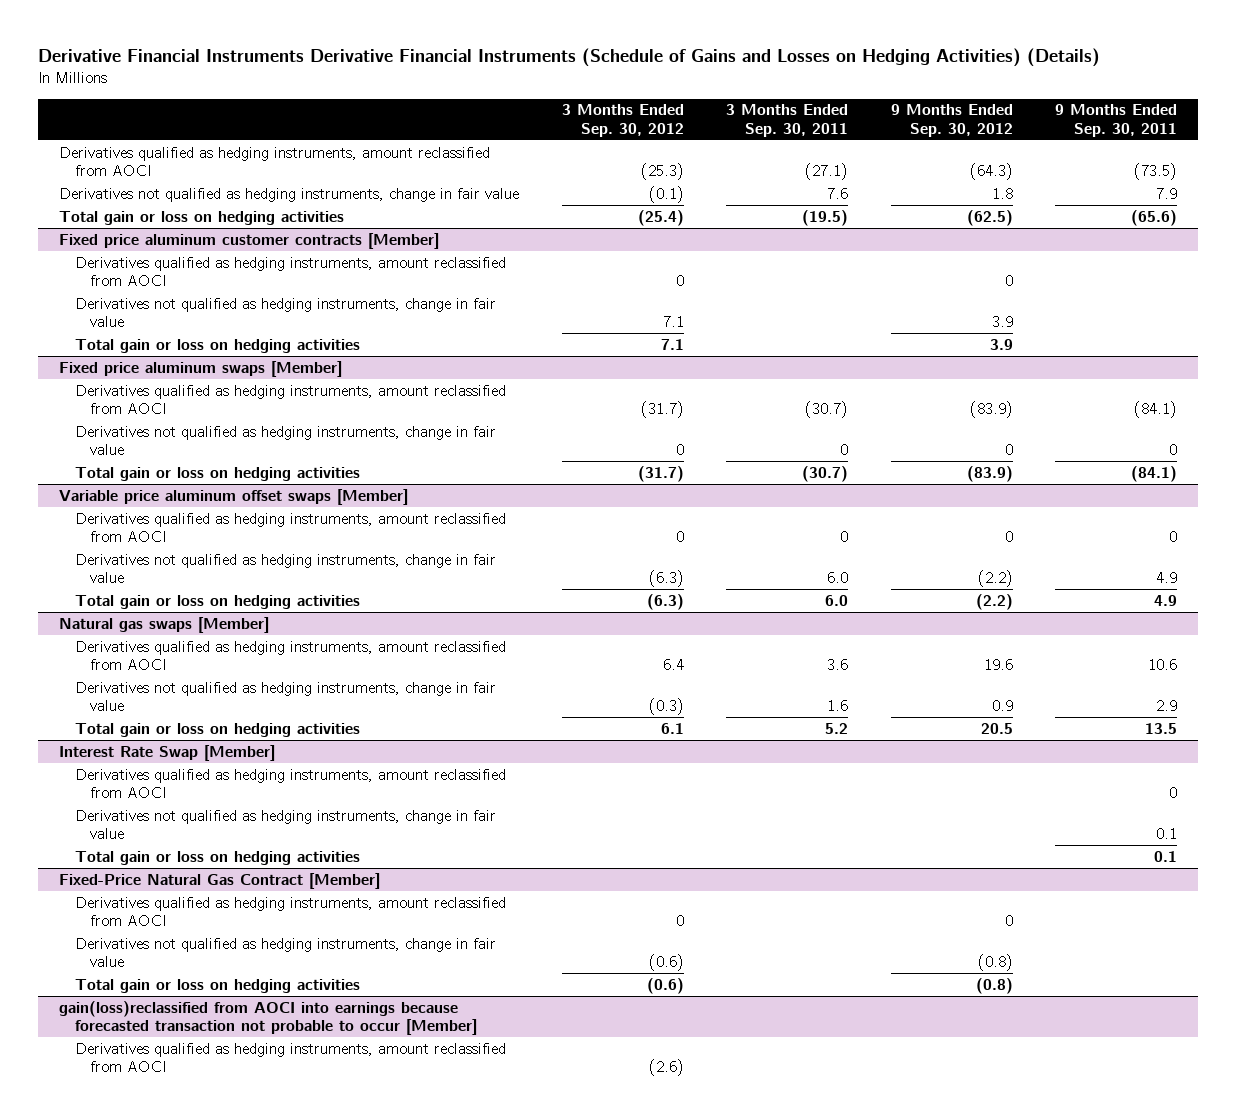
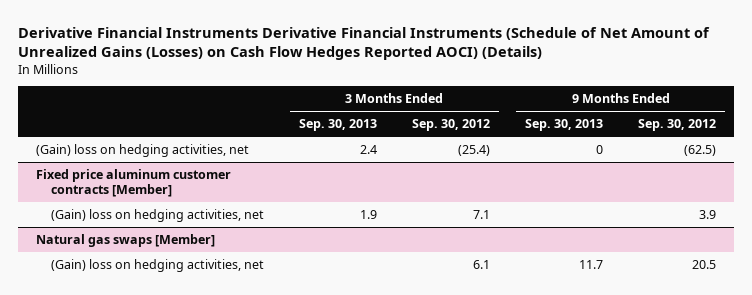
- Derivative Financial Instruments Derivative Financial Instruments (Schedule of Gains and Losses on Hedging Activities) (Details)
+ Derivative Financial Instruments Derivative Financial Instruments (Schedule of Net Amount of Unrealized Gains (Losses) on Cash Flow Hedges Reported AOCI) (Details)
- | 3 Months Ended Sep. 30, 2012 | 3 Months Ended Sep. 30, 2011 | 9 Months Ended Sep. 30, 2012 | 9 Months Ended Sep. 30, 2011
+ | 3 Months Ended Sep. 30, 2013 | 3 Months Ended Sep. 30, 2012 | 9 Months Ended Sep. 30, 2013 | 9 Months Ended Sep. 30, 2012
- Derivatives qualified as hedging instruments, amount reclassified from AOCI | (25.3) | (27.1) | (64.3) | (73.5)
- Derivatives not qualified as hedging instruments, change in fair value | (0.1) | 7.6 | 1.8 | 7.9
- Total gain or loss on hedging activities | (25.4) | (19.5) | (62.5) | (65.6)
+ (Gain) loss on hedging activities, net | 2.4 | (25.4) | 0 | (62.5)
@ Fixed price aluminum customer contracts [Member]
- Derivatives qualified as hedging instruments, amount reclassified from AOCI | 0 | | 0 |
- Derivatives not qualified as hedging instruments, change in fair value | 7.1 | | 3.9 |
- Total gain or loss on hedging activities | 7.1 | | 3.9 |
- Fixed price aluminum swaps [Member]
- Derivatives qualified as hedging instruments, amount reclassified from AOCI | (31.7) | (30.7) | (83.9) | (84.1)
- Derivatives not qualified as hedging instruments, change in fair value | 0 | 0 | 0 | 0
- Total gain or loss on hedging activities | (31.7) | (30.7) | (83.9) | (84.1)
- Variable price aluminum offset swaps [Member]
- Derivatives qualified as hedging instruments, amount reclassified from AOCI | 0 | 0 | 0 | 0
- Derivatives not qualified as hedging instruments, change in fair value | (6.3) | 6.0 | (2.2) | 4.9
- Total gain or loss on hedging activities | (6.3) | 6.0 | (2.2) | 4.9
@ Fixed price aluminum customer contracts [Member]
+ (Gain) loss on hedging activities, net | 1.9 | 7.1 | | 3.9
@ Natural gas swaps [Member]
- Derivatives qualified as hedging instruments, amount reclassified from AOCI | 6.4 | 3.6 | 19.6 | 10.6
- Derivatives not qualified as hedging instruments, change in fair value | (0.3) | 1.6 | 0.9 | 2.9
- Total gain or loss on hedging activities | 6.1 | 5.2 | 20.5 | 13.5
- Interest Rate Swap [Member]
- Derivatives qualified as hedging instruments, amount reclassified from AOCI | | | | 0
- Derivatives not qualified as hedging instruments, change in fair value | | | | 0.1
- Total gain or loss on hedging activities | | | | 0.1
- Fixed-Price Natural Gas Contract [Member]
- Derivatives qualified as hedging instruments, amount reclassified from AOCI | 0 | | 0 |
- Derivatives not qualified as hedging instruments, change in fair value | (0.6) | | (0.8) |
- Total gain or loss on hedging activities | (0.6) | | (0.8) |
- gain(loss)reclassified from AOCI into earnings because forecasted transaction not probable to occur [Member]
- Derivatives qualified as hedging instruments, amount reclassified from AOCI | (2.6) | | |
@ Natural gas swaps [Member]
+ (Gain) loss on hedging activities, net | | 6.1 | 11.7 | 20.5

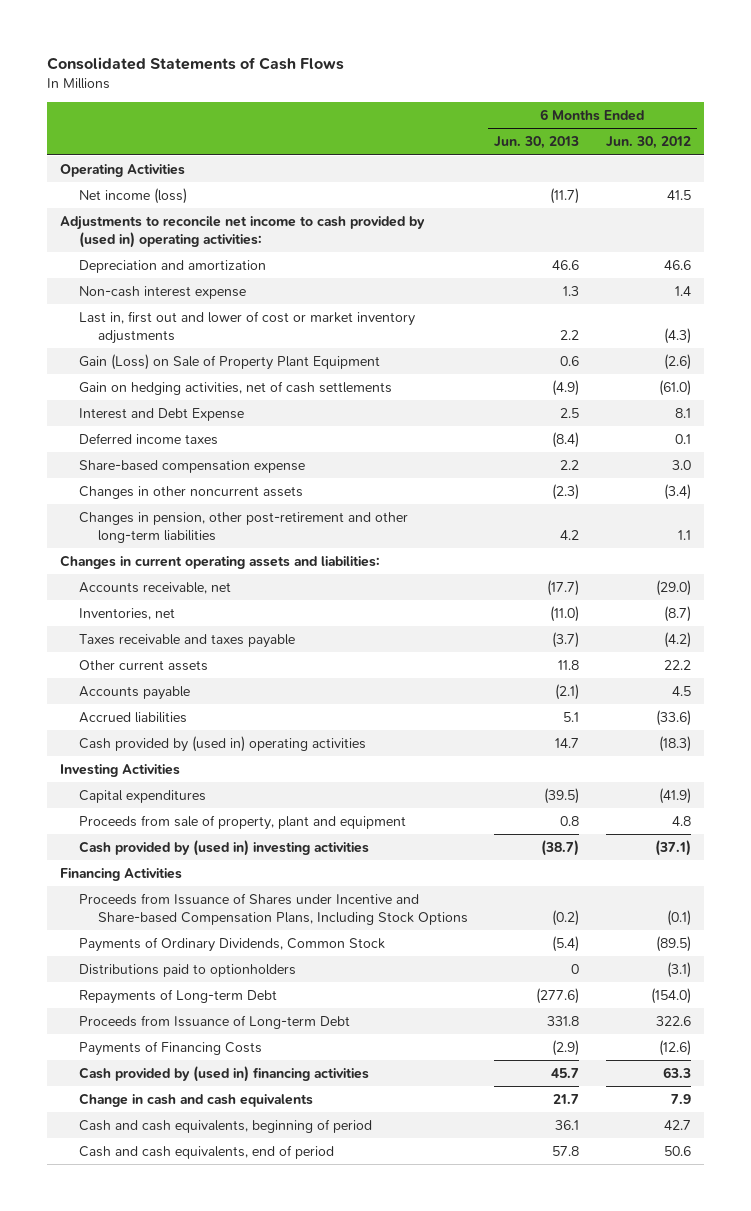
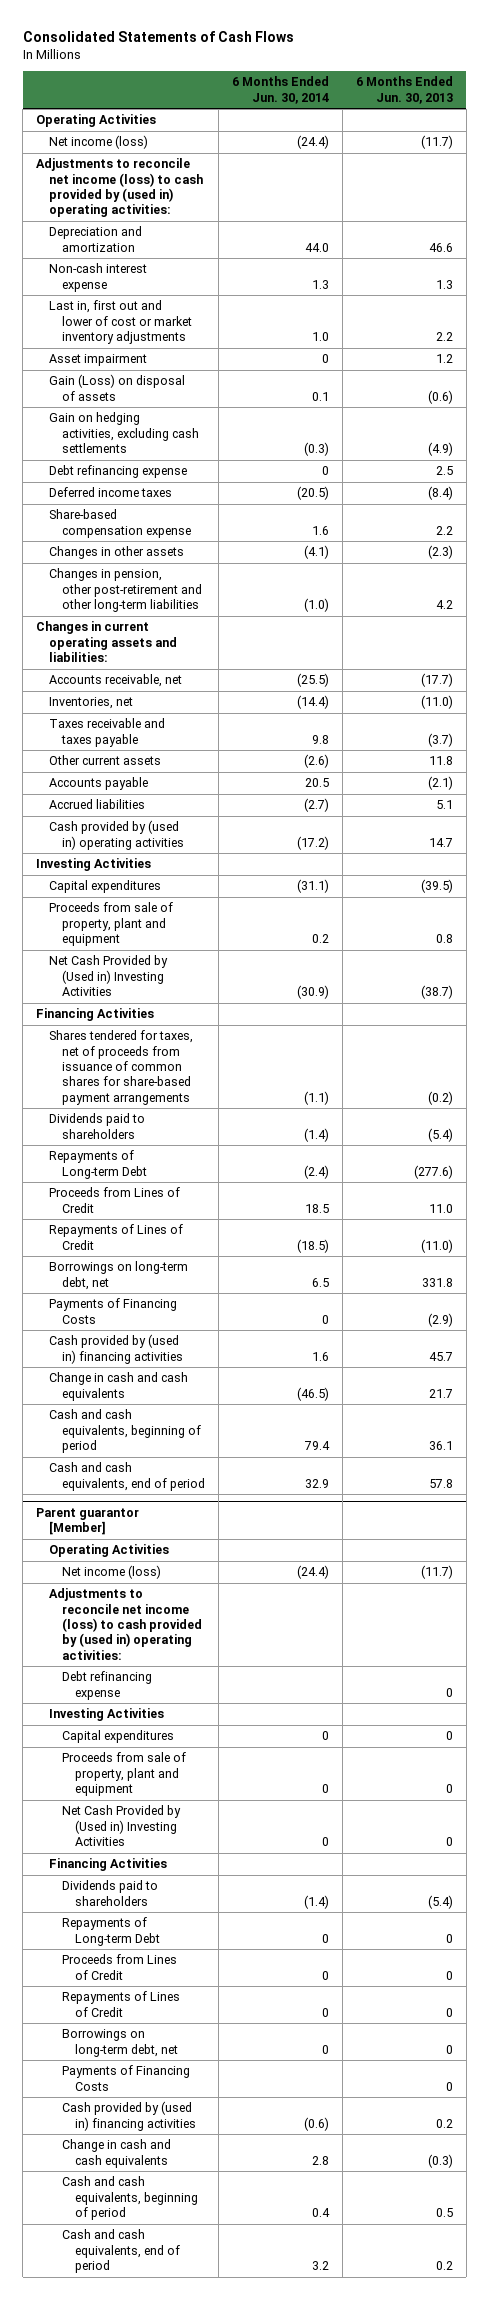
- | 6 Months Ended Jun. 30, 2013 | 6 Months Ended Jun. 30, 2012
+ | 6 Months Ended Jun. 30, 2014 | 6 Months Ended Jun. 30, 2013
- Adjustments to reconcile net income to cash provided by (used in) operating activities:
+ Adjustments to reconcile net income (loss) to cash provided by (used in) operating activities:
- Gain (Loss) on Sale of Property Plant Equipment | 0.6 | (2.6)
- Gain on hedging activities, net of cash settlements | (4.9) | (61.0)
- Interest and Debt Expense | 2.5 | 8.1
+ Asset impairment | 0 | 1.2
+ Gain (Loss) on disposal of assets | 0.1 | (0.6)
+ Gain on hedging activities, excluding cash settlements | (0.3) | (4.9)
+ Debt refinancing expense | 0 | 2.5
- Changes in other noncurrent assets | (2.3) | (3.4)
+ Changes in other assets | (4.1) | (2.3)
- Cash provided by (used in) investing activities | (38.7) | (37.1)
+ Net Cash Provided by (Used in) Investing Activities | (30.9) | (38.7)
- Proceeds from Issuance of Shares under Incentive and Share-based Compensation Plans, Including Stock Options | (0.2) | (0.1)
- Payments of Ordinary Dividends, Common Stock | (5.4) | (89.5)
- Distributions paid to optionholders | 0 | (3.1)
+ Shares tendered for taxes, net of proceeds from issuance of common shares for share-based payment arrangements | (1.1) | (0.2)
+ Dividends paid to shareholders | (1.4) | (5.4)
- Proceeds from Issuance of Long-term Debt | 331.8 | 322.6
+ Proceeds from Lines of Credit | 18.5 | 11.0
+ Repayments of Lines of Credit | (18.5) | (11.0)
+ Borrowings on long-term debt, net | 6.5 | 331.8
+ Parent guarantor [Member]
+ Operating Activities
+ Net income (loss) | (24.4) | (11.7)
+ Adjustments to reconcile net income (loss) to cash provided by (used in) operating activities:
+ Debt refinancing expense | | 0
+ Investing Activities
+ Capital expenditures | 0 | 0
+ Proceeds from sale of property, plant and equipment | 0 | 0
+ Net Cash Provided by (Used in) Investing Activities | 0 | 0
+ Financing Activities
+ Dividends paid to shareholders | (1.4) | (5.4)
+ Repayments of Long-term Debt | 0 | 0
+ Proceeds from Lines of Credit | 0 | 0
+ Repayments of Lines of Credit | 0 | 0
+ Borrowings on long-term debt, net | 0 | 0
+ Payments of Financing Costs | | 0
+ Cash provided by (used in) financing activities | (0.6) | 0.2
+ Change in cash and cash equivalents | 2.8 | (0.3)
+ Cash and cash equivalents, beginning of period | 0.4 | 0.5
+ Cash and cash equivalents, end of period | 3.2 | 0.2

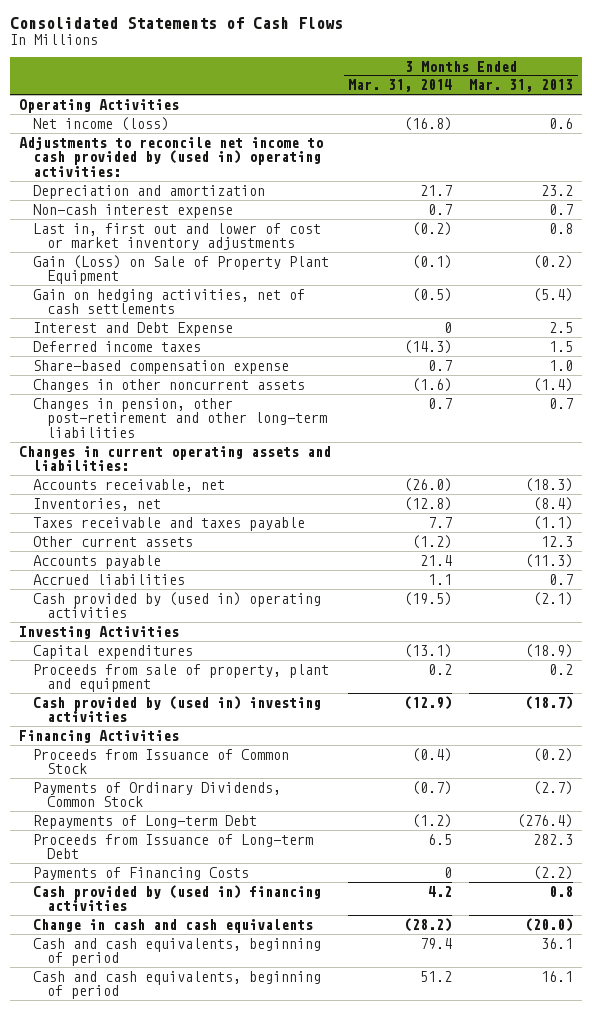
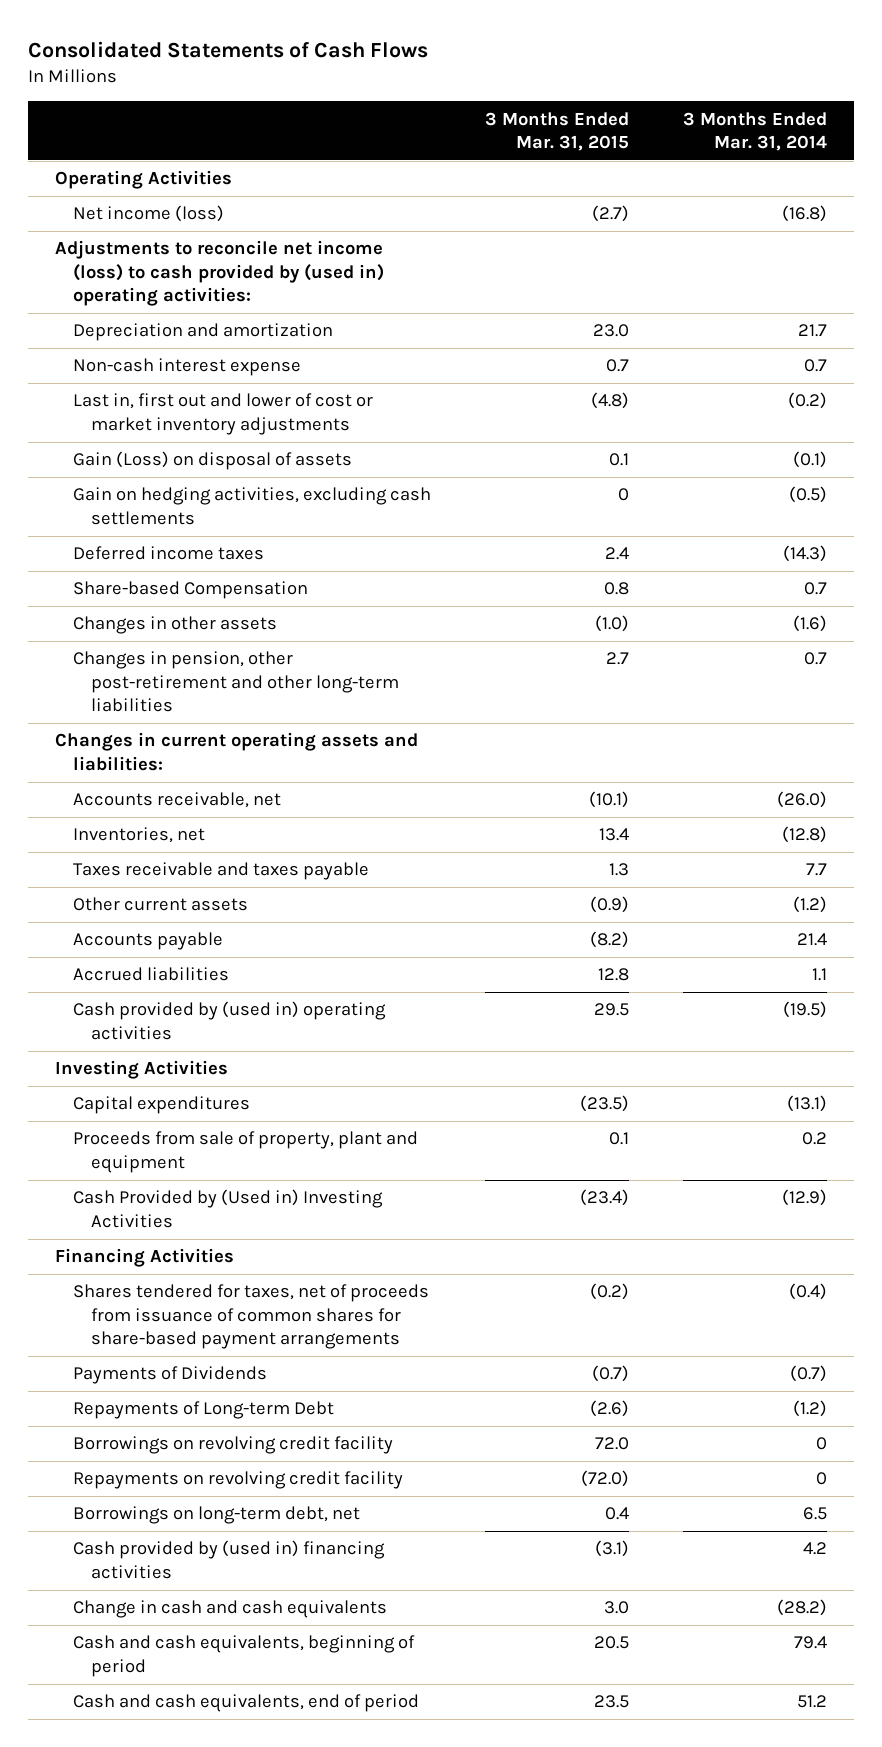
- | 3 Months Ended Mar. 31, 2014 | 3 Months Ended Mar. 31, 2013
+ | 3 Months Ended Mar. 31, 2015 | 3 Months Ended Mar. 31, 2014
- Adjustments to reconcile net income to cash provided by (used in) operating activities:
+ Adjustments to reconcile net income (loss) to cash provided by (used in) operating activities:
- Gain (Loss) on Sale of Property Plant Equipment | (0.1) | (0.2)
- Gain on hedging activities, net of cash settlements | (0.5) | (5.4)
- Interest and Debt Expense | 0 | 2.5
+ Gain (Loss) on disposal of assets | 0.1 | (0.1)
+ Gain on hedging activities, excluding cash settlements | 0 | (0.5)
- Share-based compensation expense | 0.7 | 1.0
- Changes in other noncurrent assets | (1.6) | (1.4)
+ Share-based Compensation | 0.8 | 0.7
+ Changes in other assets | (1.0) | (1.6)
- Cash provided by (used in) investing activities | (12.9) | (18.7)
+ Cash Provided by (Used in) Investing Activities | (23.4) | (12.9)
- Proceeds from Issuance of Common Stock | (0.4) | (0.2)
- Payments of Ordinary Dividends, Common Stock | (0.7) | (2.7)
+ Shares tendered for taxes, net of proceeds from issuance of common shares for share-based payment arrangements | (0.2) | (0.4)
+ Payments of Dividends | (0.7) | (0.7)
- Proceeds from Issuance of Long-term Debt | 6.5 | 282.3
- Payments of Financing Costs | 0 | (2.2)
+ Borrowings on revolving credit facility | 72.0 | 0
+ Repayments on revolving credit facility | (72.0) | 0
+ Borrowings on long-term debt, net | 0.4 | 6.5
- Cash and cash equivalents, beginning of period | 51.2 | 16.1
+ Cash and cash equivalents, end of period | 23.5 | 51.2

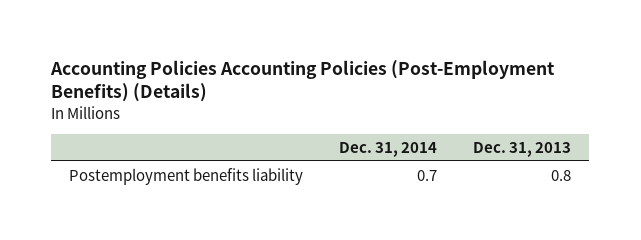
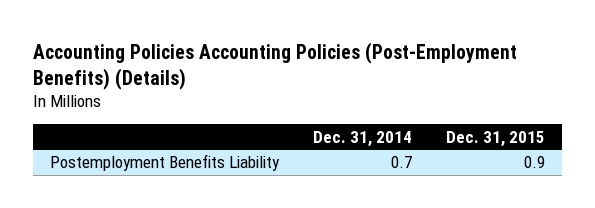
- | Dec. 31, 2014 | Dec. 31, 2013
+ | Dec. 31, 2014 | Dec. 31, 2015
- Postemployment benefits liability | 0.7 | 0.8
+ Postemployment Benefits Liability | 0.7 | 0.9

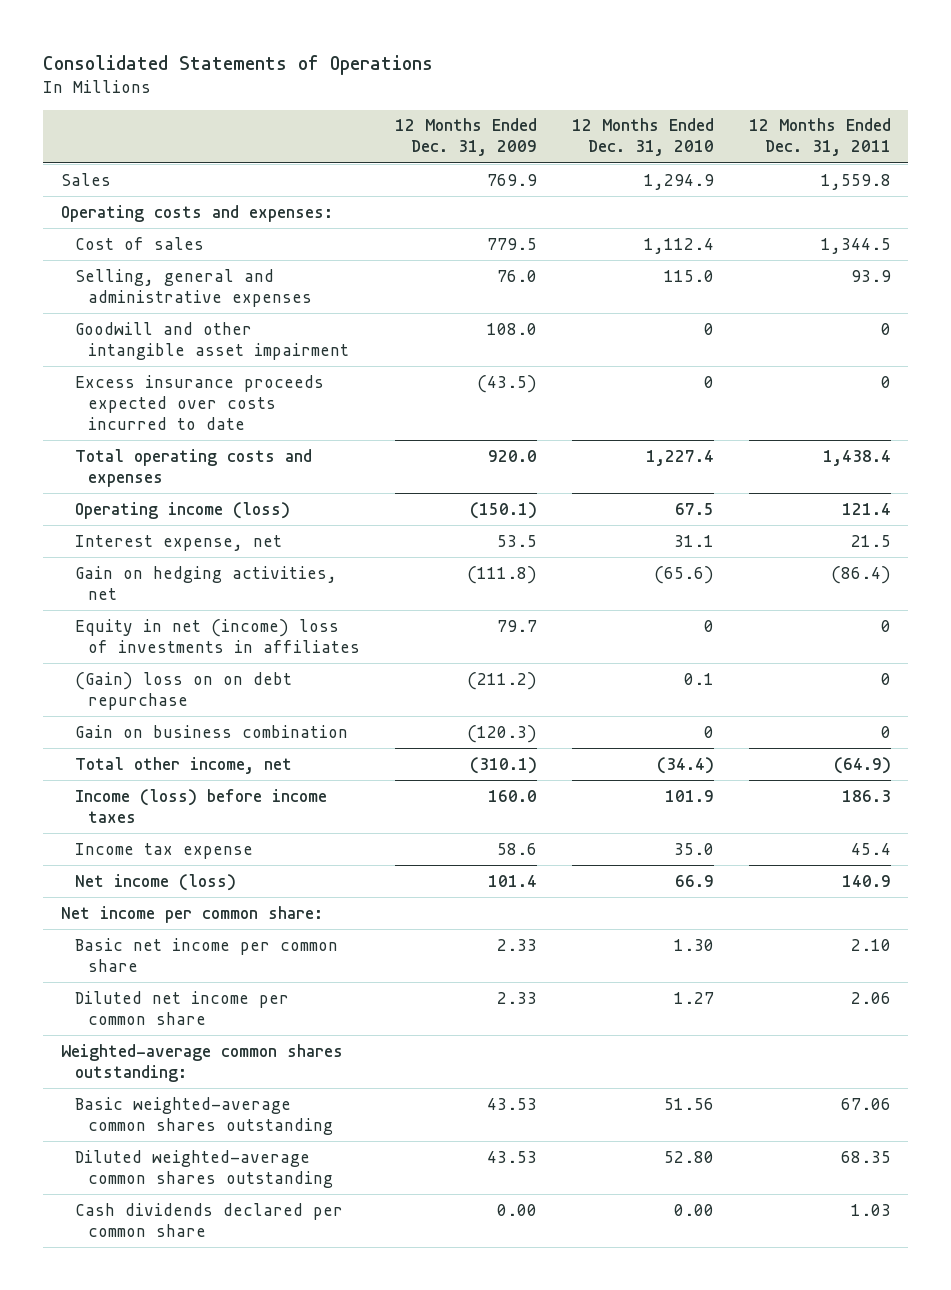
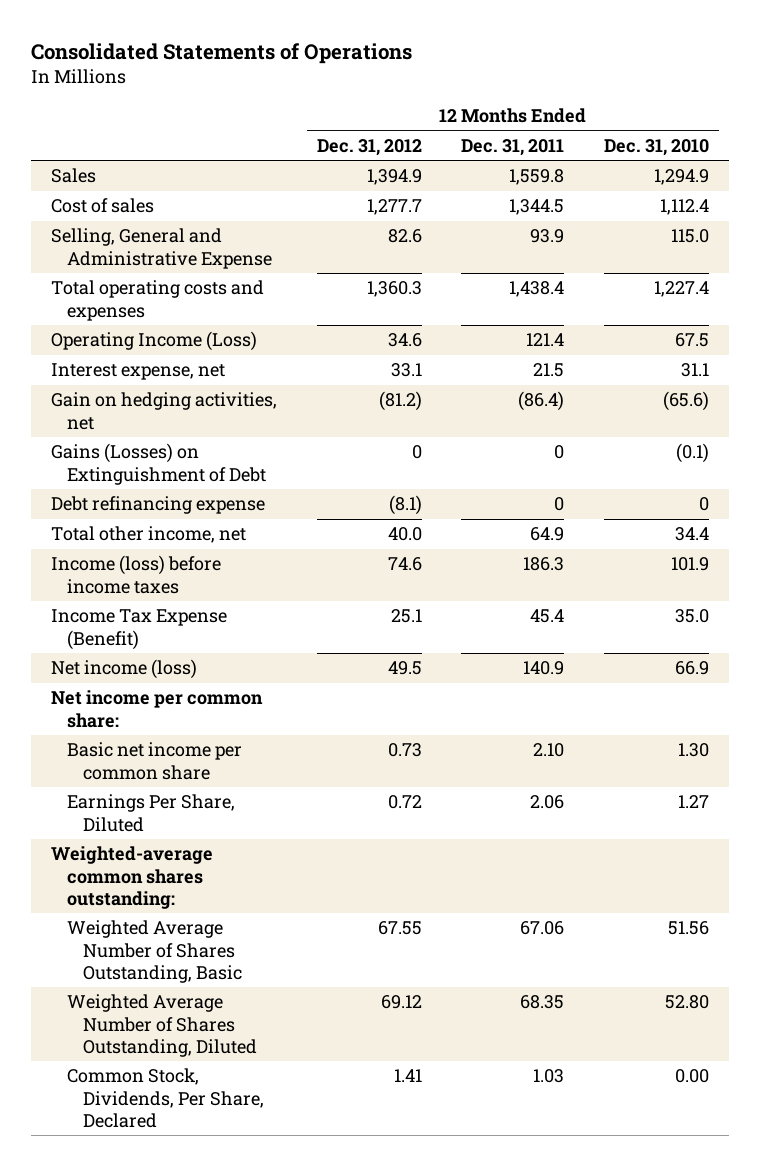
- | 12 Months Ended Dec. 31, 2009 | 12 Months Ended Dec. 31, 2010 | 12 Months Ended Dec. 31, 2011
+ | 12 Months Ended Dec. 31, 2012 | 12 Months Ended Dec. 31, 2011 | 12 Months Ended Dec. 31, 2010
- Operating costs and expenses:
- Selling, general and administrative expenses | 76.0 | 115.0 | 93.9
- Goodwill and other intangible asset impairment | 108.0 | 0 | 0
- Excess insurance proceeds expected over costs incurred to date | (43.5) | 0 | 0
+ Selling, General and Administrative Expense | 82.6 | 93.9 | 115.0
- Operating income (loss) | (150.1) | 67.5 | 121.4
+ Operating Income (Loss) | 34.6 | 121.4 | 67.5
- Equity in net (income) loss of investments in affiliates | 79.7 | 0 | 0
- (Gain) loss on on debt repurchase | (211.2) | 0.1 | 0
- Gain on business combination | (120.3) | 0 | 0
- Total other income, net | (310.1) | (34.4) | (64.9)
+ Gains (Losses) on Extinguishment of Debt | 0 | 0 | (0.1)
+ Debt refinancing expense | (8.1) | 0 | 0
+ Total other income, net | 40.0 | 64.9 | 34.4
- Income tax expense | 58.6 | 35.0 | 45.4
+ Income Tax Expense (Benefit) | 25.1 | 45.4 | 35.0
- Diluted net income per common share | 2.33 | 1.27 | 2.06
+ Earnings Per Share, Diluted | 0.72 | 2.06 | 1.27
- Basic weighted-average common shares outstanding | 43.53 | 51.56 | 67.06
- Diluted weighted-average common shares outstanding | 43.53 | 52.80 | 68.35
- Cash dividends declared per common share | 0.00 | 0.00 | 1.03
+ Weighted Average Number of Shares Outstanding, Basic | 67.55 | 67.06 | 51.56
+ Weighted Average Number of Shares Outstanding, Diluted | 69.12 | 68.35 | 52.80
+ Common Stock, Dividends, Per Share, Declared | 1.41 | 1.03 | 0.00

